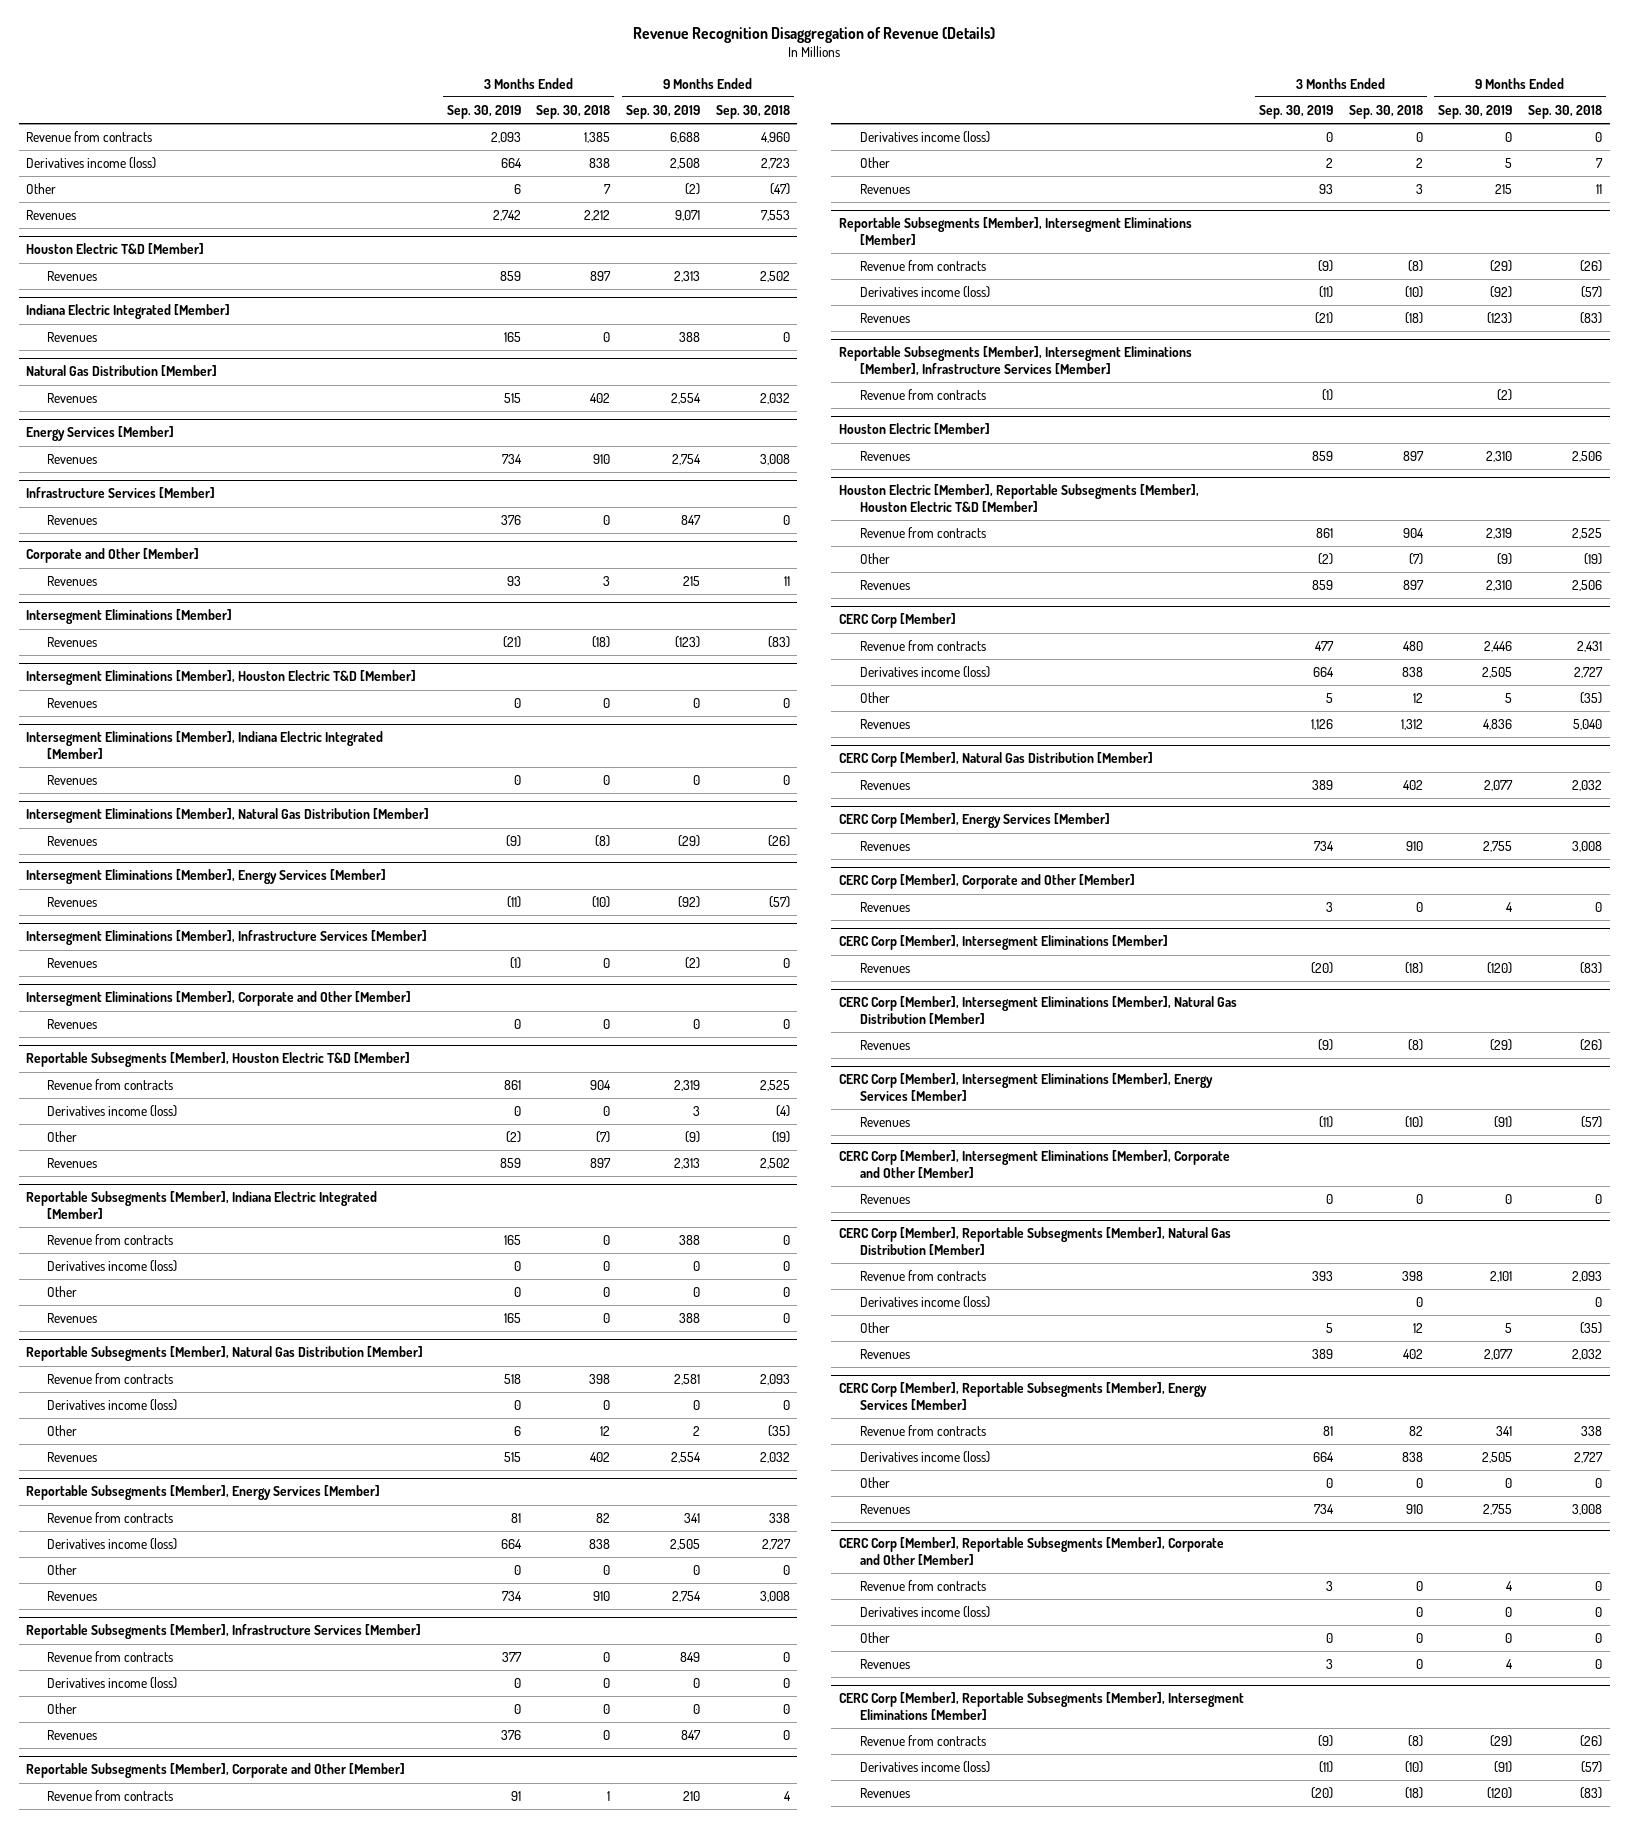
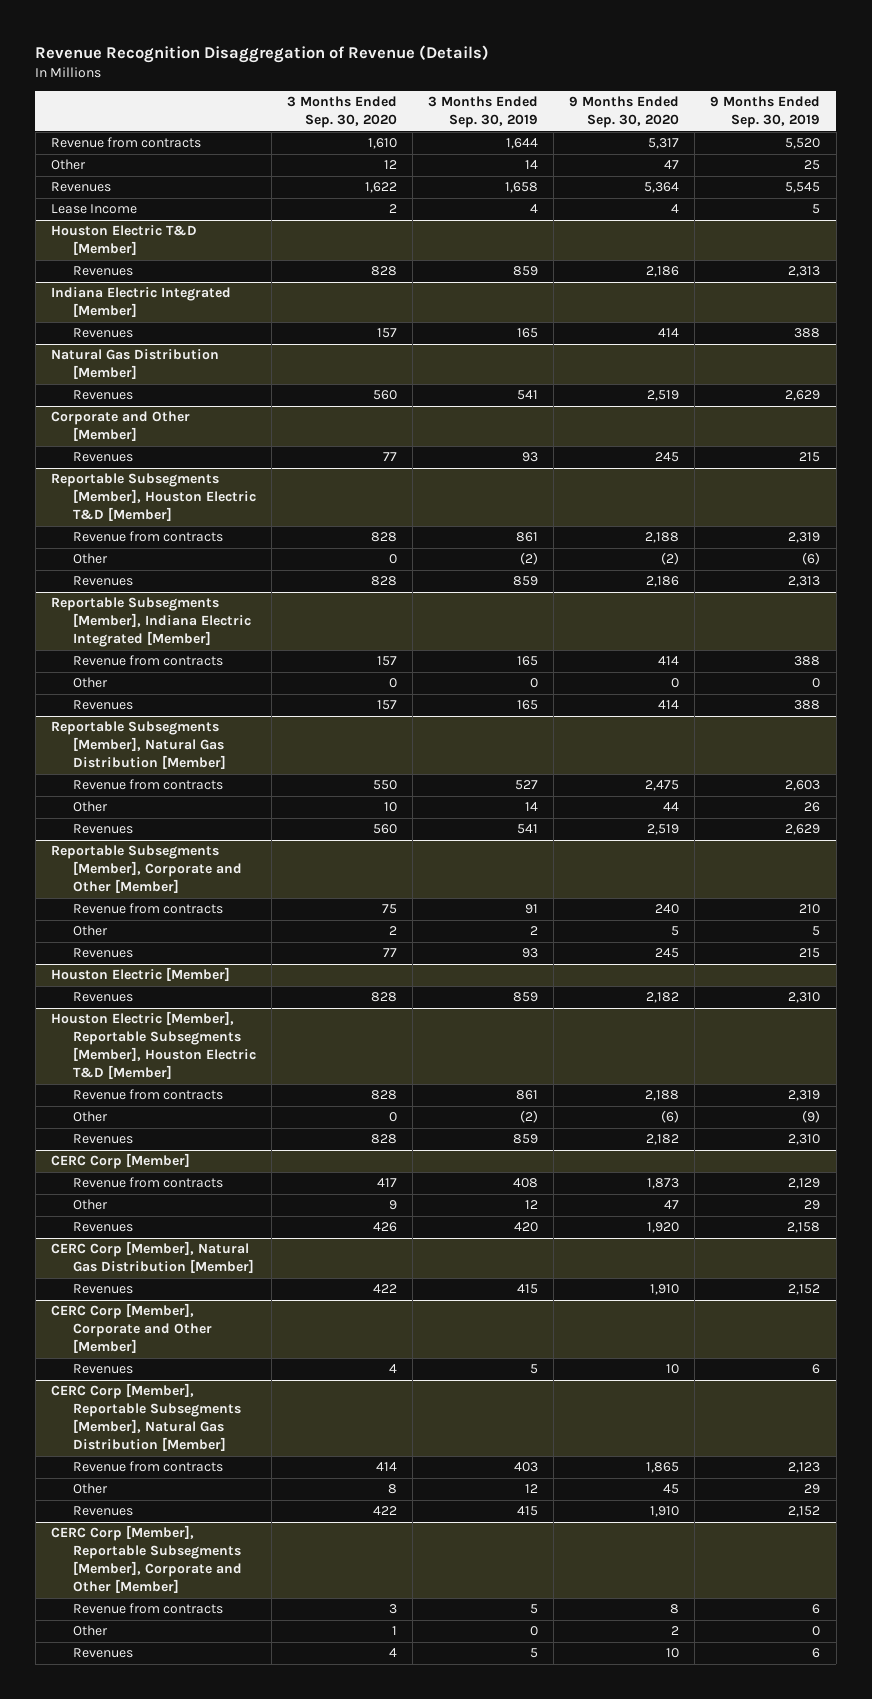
- | 3 Months Ended Sep. 30, 2019 | 3 Months Ended Sep. 30, 2018 | 9 Months Ended Sep. 30, 2019 | 9 Months Ended Sep. 30, 2018
+ | 3 Months Ended Sep. 30, 2020 | 3 Months Ended Sep. 30, 2019 | 9 Months Ended Sep. 30, 2020 | 9 Months Ended Sep. 30, 2019
- Revenue from contracts | 2,093 | 1,385 | 6,688 | 4,960
- Derivatives income (loss) | 664 | 838 | 2,508 | 2,723
- Other | 6 | 7 | (2) | (47)
- Revenues | 2,742 | 2,212 | 9,071 | 7,553
+ Revenue from contracts | 1,610 | 1,644 | 5,317 | 5,520
+ Other | 12 | 14 | 47 | 25
+ Revenues | 1,622 | 1,658 | 5,364 | 5,545
+ Lease Income | 2 | 4 | 4 | 5
@ Natural Gas Distribution [Member]
- Revenues | 515 | 402 | 2,554 | 2,032
- Energy Services [Member]
- Revenues | 734 | 910 | 2,754 | 3,008
- Infrastructure Services [Member]
- Revenues | 376 | 0 | 847 | 0
@ Natural Gas Distribution [Member]
+ Revenues | 560 | 541 | 2,519 | 2,629
- Intersegment Eliminations [Member]
- Revenues | (21) | (18) | (123) | (83)
- Intersegment Eliminations [Member], Houston Electric T&D [Member]
- Revenues | 0 | 0 | 0 | 0
- Intersegment Eliminations [Member], Indiana Electric Integrated [Member]
- Revenues | 0 | 0 | 0 | 0
- Intersegment Eliminations [Member], Natural Gas Distribution [Member]
- Revenues | (9) | (8) | (29) | (26)
- Intersegment Eliminations [Member], Energy Services [Member]
- Revenues | (11) | (10) | (92) | (57)
- Intersegment Eliminations [Member], Infrastructure Services [Member]
- Revenues | (1) | 0 | (2) | 0
- Intersegment Eliminations [Member], Corporate and Other [Member]
- Revenues | 0 | 0 | 0 | 0
@ Reportable Subsegments [Member], Houston Electric T&D [Member]
- Derivatives income (loss) | 0 | 0 | 3 | (4)
- Other | (2) | (7) | (9) | (19)
+ Other | 0 | (2) | (2) | (6)
@ Reportable Subsegments [Member], Indiana Electric Integrated [Member]
- Derivatives income (loss) | 0 | 0 | 0 | 0
@ Reportable Subsegments [Member], Natural Gas Distribution [Member]
- Revenue from contracts | 518 | 398 | 2,581 | 2,093
- Derivatives income (loss) | 0 | 0 | 0 | 0
- Other | 6 | 12 | 2 | (35)
- Revenues | 515 | 402 | 2,554 | 2,032
- Reportable Subsegments [Member], Energy Services [Member]
- Revenue from contracts | 81 | 82 | 341 | 338
- Derivatives income (loss) | 664 | 838 | 2,505 | 2,727
- Other | 0 | 0 | 0 | 0
- Revenues | 734 | 910 | 2,754 | 3,008
- Reportable Subsegments [Member], Infrastructure Services [Member]
- Revenue from contracts | 377 | 0 | 849 | 0
- Derivatives income (loss) | 0 | 0 | 0 | 0
- Other | 0 | 0 | 0 | 0
- Revenues | 376 | 0 | 847 | 0
@ Reportable Subsegments [Member], Natural Gas Distribution [Member]
+ Revenue from contracts | 550 | 527 | 2,475 | 2,603
+ Other | 10 | 14 | 44 | 26
+ Revenues | 560 | 541 | 2,519 | 2,629
@ Reportable Subsegments [Member], Corporate and Other [Member]
- Derivatives income (loss) | 0 | 0 | 0 | 0
- Reportable Subsegments [Member], Intersegment Eliminations [Member]
- Revenue from contracts | (9) | (8) | (29) | (26)
- Derivatives income (loss) | (11) | (10) | (92) | (57)
- Revenues | (21) | (18) | (123) | (83)
- Reportable Subsegments [Member], Intersegment Eliminations [Member], Infrastructure Services [Member]
- Revenue from contracts | (1) | | (2) |
@ CERC Corp [Member]
- Revenue from contracts | 477 | 480 | 2,446 | 2,431
- Derivatives income (loss) | 664 | 838 | 2,505 | 2,727
- Other | 5 | 12 | 5 | (35)
- Revenues | 1,126 | 1,312 | 4,836 | 5,040
+ Revenue from contracts | 417 | 408 | 1,873 | 2,129
+ Other | 9 | 12 | 47 | 29
+ Revenues | 426 | 420 | 1,920 | 2,158
@ CERC Corp [Member], Natural Gas Distribution [Member]
- Revenues | 389 | 402 | 2,077 | 2,032
- CERC Corp [Member], Energy Services [Member]
- Revenues | 734 | 910 | 2,755 | 3,008
@ CERC Corp [Member], Natural Gas Distribution [Member]
+ Revenues | 422 | 415 | 1,910 | 2,152
@ CERC Corp [Member], Corporate and Other [Member]
- Revenues | 3 | 0 | 4 | 0
- CERC Corp [Member], Intersegment Eliminations [Member]
- Revenues | (20) | (18) | (120) | (83)
- CERC Corp [Member], Intersegment Eliminations [Member], Natural Gas Distribution [Member]
- Revenues | (9) | (8) | (29) | (26)
- CERC Corp [Member], Intersegment Eliminations [Member], Energy Services [Member]
- Revenues | (11) | (10) | (91) | (57)
- CERC Corp [Member], Intersegment Eliminations [Member], Corporate and Other [Member]
- Revenues | 0 | 0 | 0 | 0
@ CERC Corp [Member], Corporate and Other [Member]
+ Revenues | 4 | 5 | 10 | 6
@ CERC Corp [Member], Reportable Subsegments [Member], Natural Gas Distribution [Member]
- Revenue from contracts | 393 | 398 | 2,101 | 2,093
- Derivatives income (loss) | | 0 | | 0
- Other | 5 | 12 | 5 | (35)
- Revenues | 389 | 402 | 2,077 | 2,032
- CERC Corp [Member], Reportable Subsegments [Member], Energy Services [Member]
- Revenue from contracts | 81 | 82 | 341 | 338
- Derivatives income (loss) | 664 | 838 | 2,505 | 2,727
- Other | 0 | 0 | 0 | 0
- Revenues | 734 | 910 | 2,755 | 3,008
@ CERC Corp [Member], Reportable Subsegments [Member], Natural Gas Distribution [Member]
+ Revenue from contracts | 414 | 403 | 1,865 | 2,123
+ Other | 8 | 12 | 45 | 29
+ Revenues | 422 | 415 | 1,910 | 2,152
@ CERC Corp [Member], Reportable Subsegments [Member], Corporate and Other [Member]
- Revenue from contracts | 3 | 0 | 4 | 0
- Derivatives income (loss) | | 0 | 0 | 0
+ Revenue from contracts | 3 | 5 | 8 | 6
- Revenues | 3 | 0 | 4 | 0
- CERC Corp [Member], Reportable Subsegments [Member], Intersegment Eliminations [Member]
- Revenue from contracts | (9) | (8) | (29) | (26)
- Derivatives income (loss) | (11) | (10) | (91) | (57)
- Revenues | (20) | (18) | (120) | (83)
@ CERC Corp [Member], Reportable Subsegments [Member], Corporate and Other [Member]
+ Revenues | 4 | 5 | 10 | 6

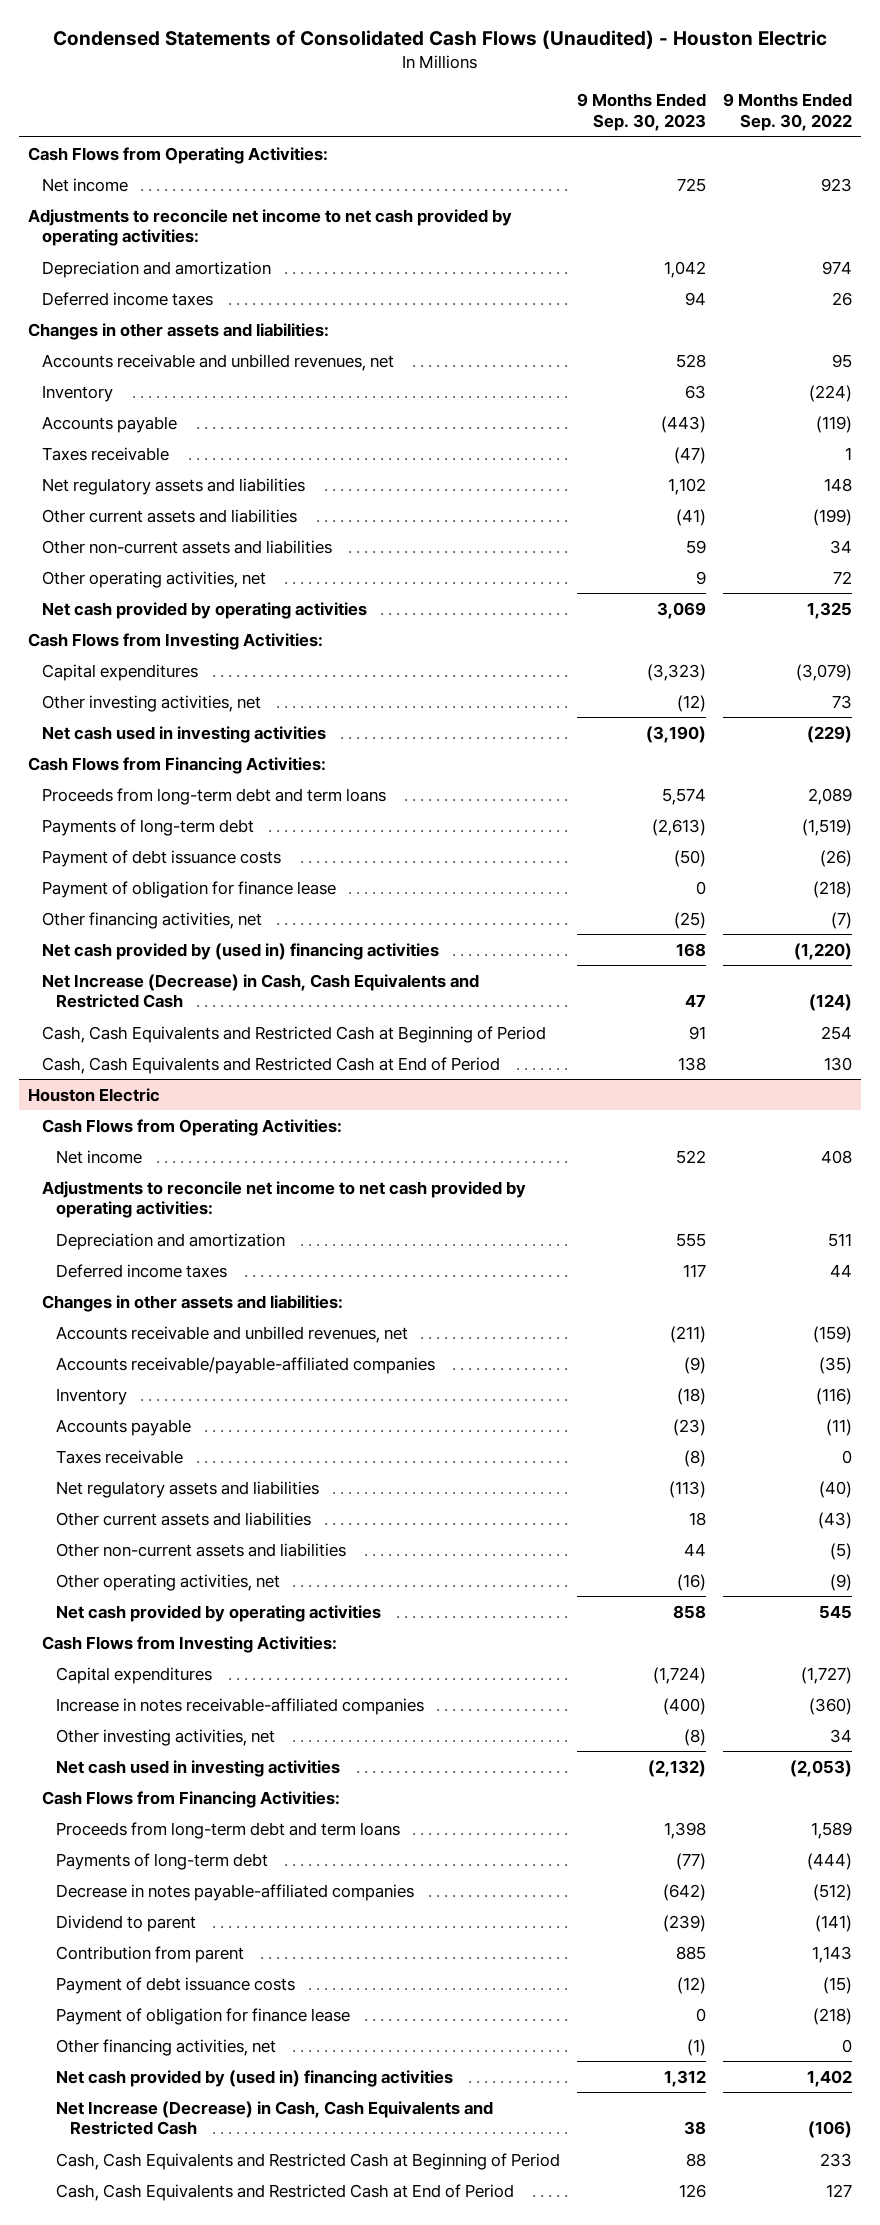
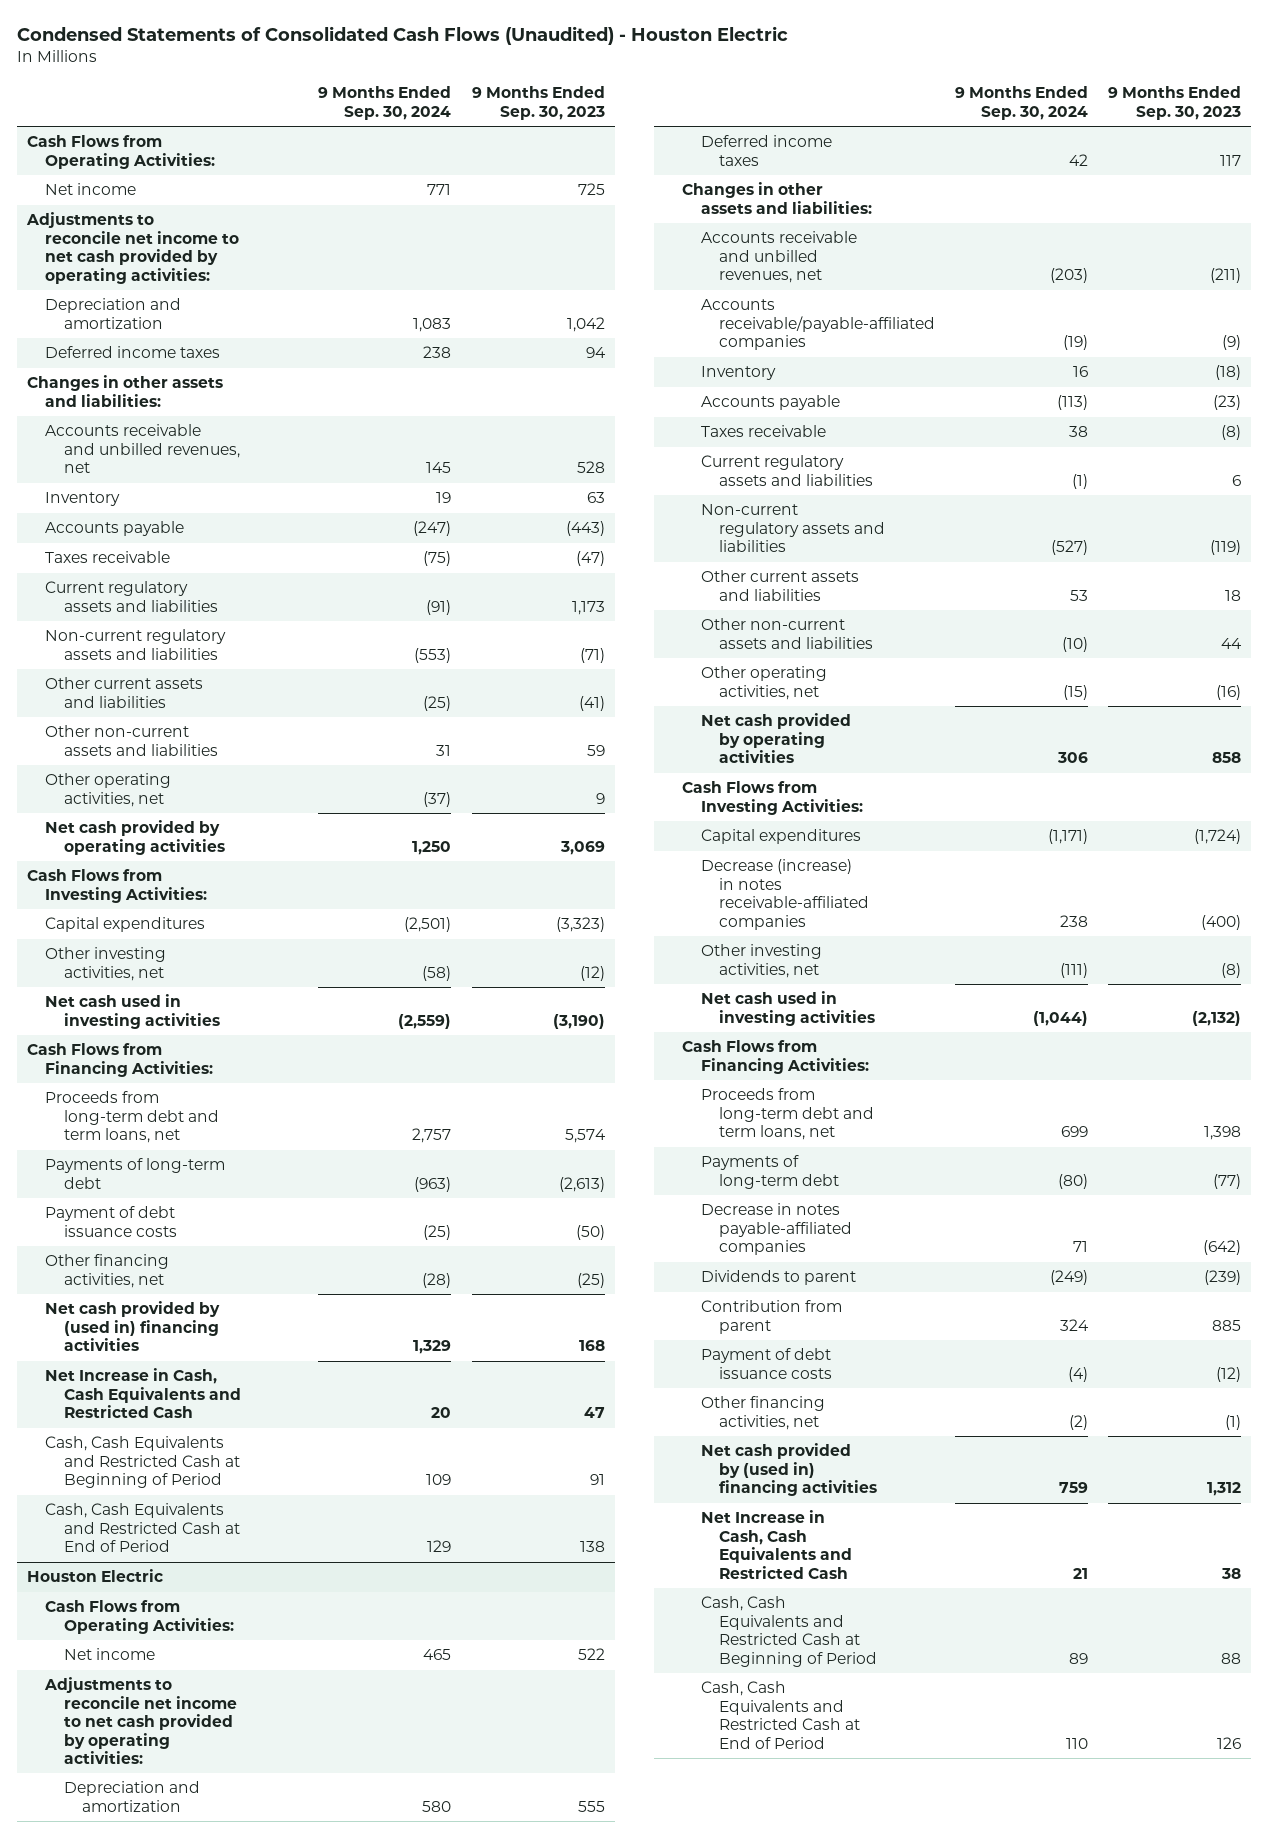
- | 9 Months Ended Sep. 30, 2023 | 9 Months Ended Sep. 30, 2022
+ | 9 Months Ended Sep. 30, 2024 | 9 Months Ended Sep. 30, 2023
- Net regulatory assets and liabilities | 1,102 | 148
+ Current regulatory assets and liabilities | (91) | 1,173
+ Non-current regulatory assets and liabilities | (553) | (71)
- Proceeds from long-term debt and term loans | 5,574 | 2,089
+ Proceeds from long-term debt and term loans, net | 2,757 | 5,574
- Payment of obligation for finance lease | 0 | (218)
- Net Increase (Decrease) in Cash, Cash Equivalents and Restricted Cash | 47 | (124)
+ Net Increase in Cash, Cash Equivalents and Restricted Cash | 20 | 47
@ Houston Electric
- Net regulatory assets and liabilities | (113) | (40)
+ Current regulatory assets and liabilities | (1) | 6
+ Non-current regulatory assets and liabilities | (527) | (119)
- Increase in notes receivable-affiliated companies | (400) | (360)
+ Decrease (increase) in notes receivable-affiliated companies | 238 | (400)
- Proceeds from long-term debt and term loans | 1,398 | 1,589
+ Proceeds from long-term debt and term loans, net | 699 | 1,398
- Dividend to parent | (239) | (141)
+ Dividends to parent | (249) | (239)
- Payment of obligation for finance lease | 0 | (218)
- Net Increase (Decrease) in Cash, Cash Equivalents and Restricted Cash | 38 | (106)
+ Net Increase in Cash, Cash Equivalents and Restricted Cash | 21 | 38

